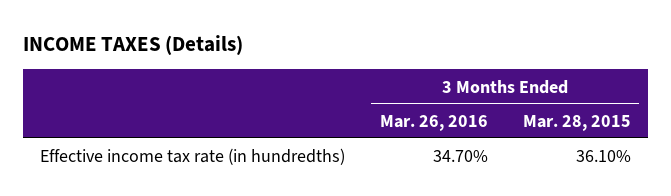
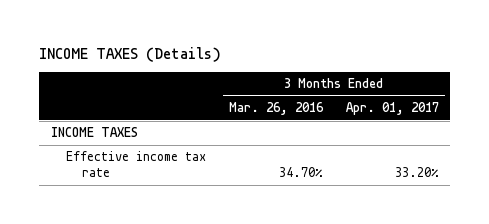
- | 3 Months Ended Mar. 26, 2016 | 3 Months Ended Mar. 28, 2015
+ | 3 Months Ended Mar. 26, 2016 | 3 Months Ended Apr. 01, 2017
- Effective income tax rate (in hundredths) | 34.70% | 36.10%
+ INCOME TAXES
+ Effective income tax rate | 34.70% | 33.20%

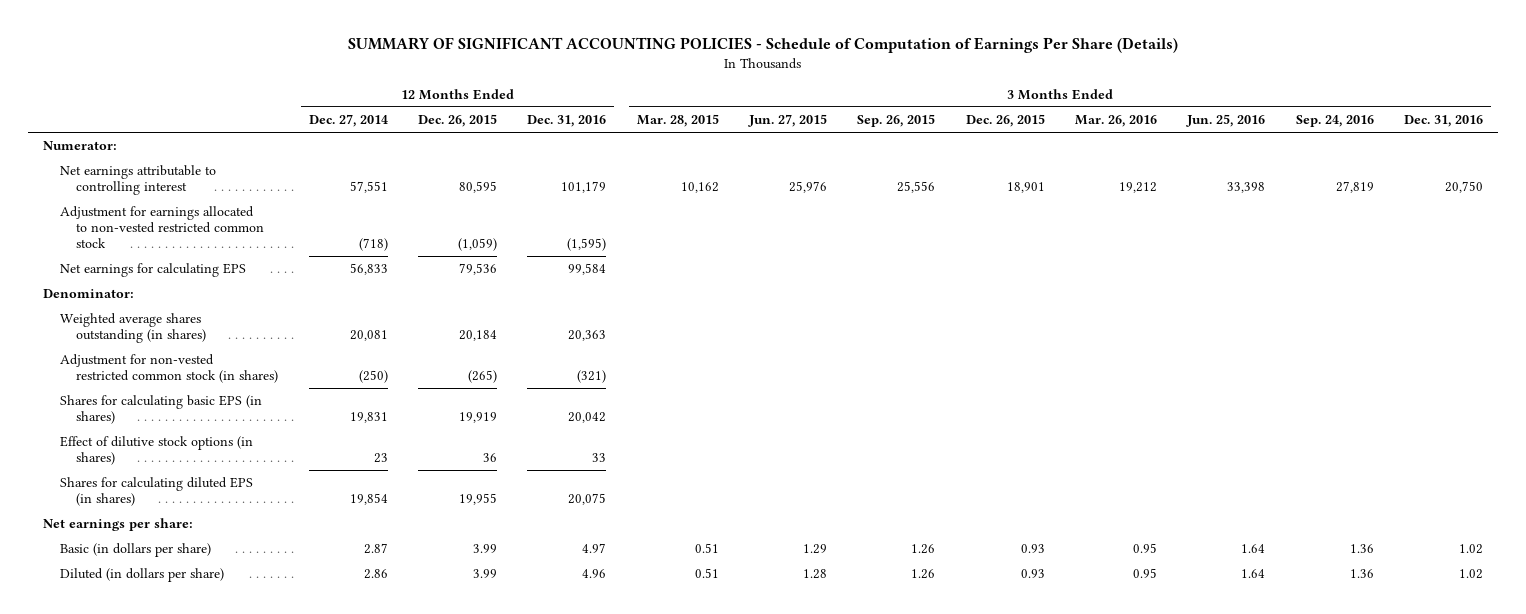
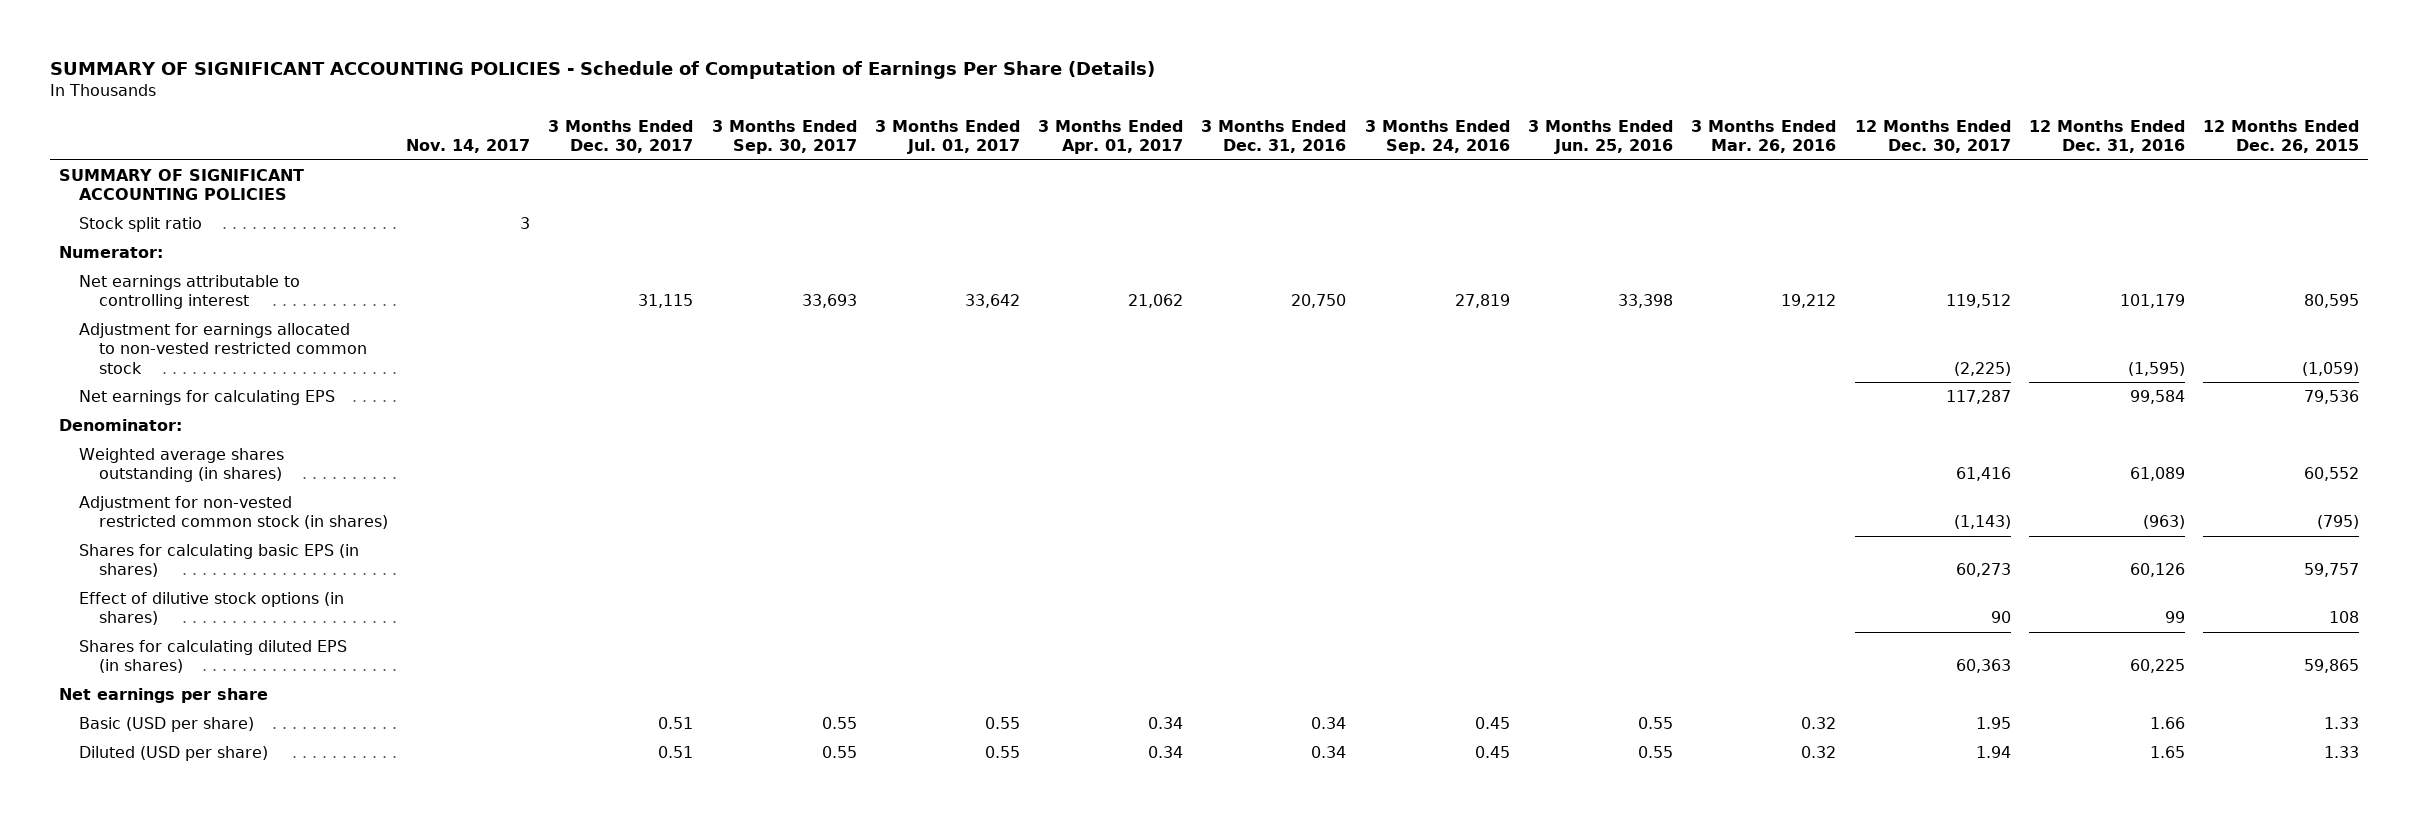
- | 12 Months Ended Dec. 27, 2014 | 12 Months Ended Dec. 26, 2015 | 12 Months Ended Dec. 31, 2016 | 3 Months Ended Mar. 28, 2015 | 3 Months Ended Jun. 27, 2015 | 3 Months Ended Sep. 26, 2015 | 3 Months Ended Dec. 26, 2015 | 3 Months Ended Mar. 26, 2016 | 3 Months Ended Jun. 25, 2016 | 3 Months Ended Sep. 24, 2016 | 3 Months Ended Dec. 31, 2016
+ | Nov. 14, 2017 | 3 Months Ended Dec. 30, 2017 | 3 Months Ended Sep. 30, 2017 | 3 Months Ended Jul. 01, 2017 | 3 Months Ended Apr. 01, 2017 | 3 Months Ended Dec. 31, 2016 | 3 Months Ended Sep. 24, 2016 | 3 Months Ended Jun. 25, 2016 | 3 Months Ended Mar. 26, 2016 | 12 Months Ended Dec. 30, 2017 | 12 Months Ended Dec. 31, 2016 | 12 Months Ended Dec. 26, 2015
+ SUMMARY OF SIGNIFICANT ACCOUNTING POLICIES
+ Stock split ratio | 3 | | | | | | | | | | |
- Weighted average shares outstanding (in shares) | 20,081 | 20,184 | 20,363 | | | | | | | |
- Adjustment for non-vested restricted common stock (in shares) | (250) | (265) | (321) | | | | | | | |
- Shares for calculating basic EPS (in shares) | 19,831 | 19,919 | 20,042 | | | | | | | |
- Effect of dilutive stock options (in shares) | 23 | 36 | 33 | | | | | | | |
- Shares for calculating diluted EPS (in shares) | 19,854 | 19,955 | 20,075 | | | | | | | |
- Net earnings per share:
- Basic (in dollars per share) | 2.87 | 3.99 | 4.97 | 0.51 | 1.29 | 1.26 | 0.93 | 0.95 | 1.64 | 1.36 | 1.02
- Diluted (in dollars per share) | 2.86 | 3.99 | 4.96 | 0.51 | 1.28 | 1.26 | 0.93 | 0.95 | 1.64 | 1.36 | 1.02
+ Weighted average shares outstanding (in shares) | | | | | | | | | | 61,416 | 61,089 | 60,552
+ Adjustment for non-vested restricted common stock (in shares) | | | | | | | | | | (1,143) | (963) | (795)
+ Shares for calculating basic EPS (in shares) | | | | | | | | | | 60,273 | 60,126 | 59,757
+ Effect of dilutive stock options (in shares) | | | | | | | | | | 90 | 99 | 108
+ Shares for calculating diluted EPS (in shares) | | | | | | | | | | 60,363 | 60,225 | 59,865
+ Net earnings per share
+ Basic (USD per share) | | 0.51 | 0.55 | 0.55 | 0.34 | 0.34 | 0.45 | 0.55 | 0.32 | 1.95 | 1.66 | 1.33
+ Diluted (USD per share) | | 0.51 | 0.55 | 0.55 | 0.34 | 0.34 | 0.45 | 0.55 | 0.32 | 1.94 | 1.65 | 1.33

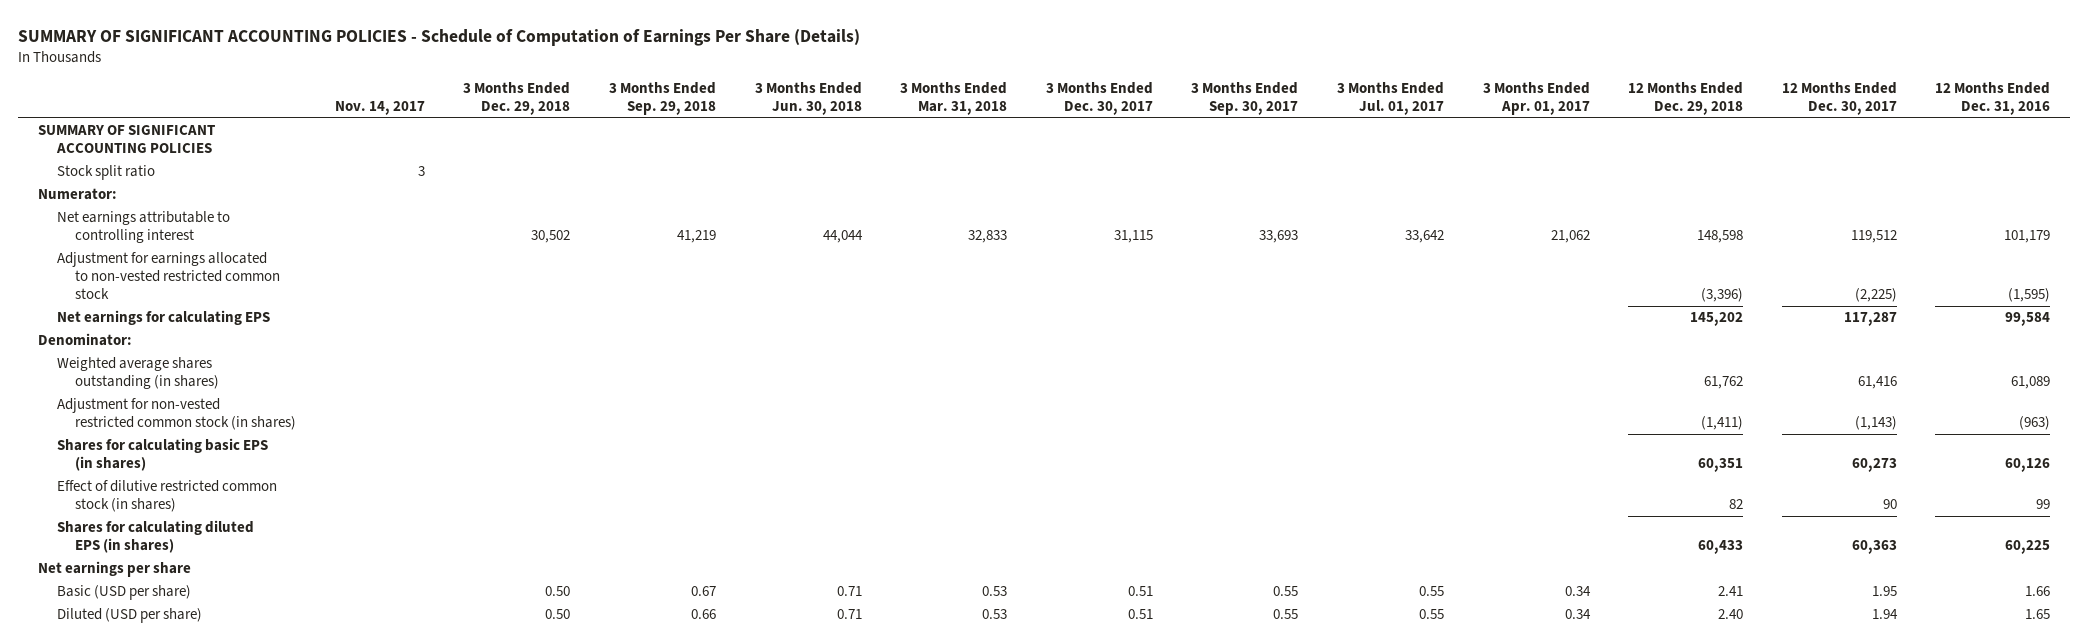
- | Nov. 14, 2017 | 3 Months Ended Dec. 30, 2017 | 3 Months Ended Sep. 30, 2017 | 3 Months Ended Jul. 01, 2017 | 3 Months Ended Apr. 01, 2017 | 3 Months Ended Dec. 31, 2016 | 3 Months Ended Sep. 24, 2016 | 3 Months Ended Jun. 25, 2016 | 3 Months Ended Mar. 26, 2016 | 12 Months Ended Dec. 30, 2017 | 12 Months Ended Dec. 31, 2016 | 12 Months Ended Dec. 26, 2015
+ | Nov. 14, 2017 | 3 Months Ended Dec. 29, 2018 | 3 Months Ended Sep. 29, 2018 | 3 Months Ended Jun. 30, 2018 | 3 Months Ended Mar. 31, 2018 | 3 Months Ended Dec. 30, 2017 | 3 Months Ended Sep. 30, 2017 | 3 Months Ended Jul. 01, 2017 | 3 Months Ended Apr. 01, 2017 | 12 Months Ended Dec. 29, 2018 | 12 Months Ended Dec. 30, 2017 | 12 Months Ended Dec. 31, 2016
- Effect of dilutive stock options (in shares) | | | | | | | | | | 90 | 99 | 108
+ Effect of dilutive restricted common stock (in shares) | | | | | | | | | | 82 | 90 | 99

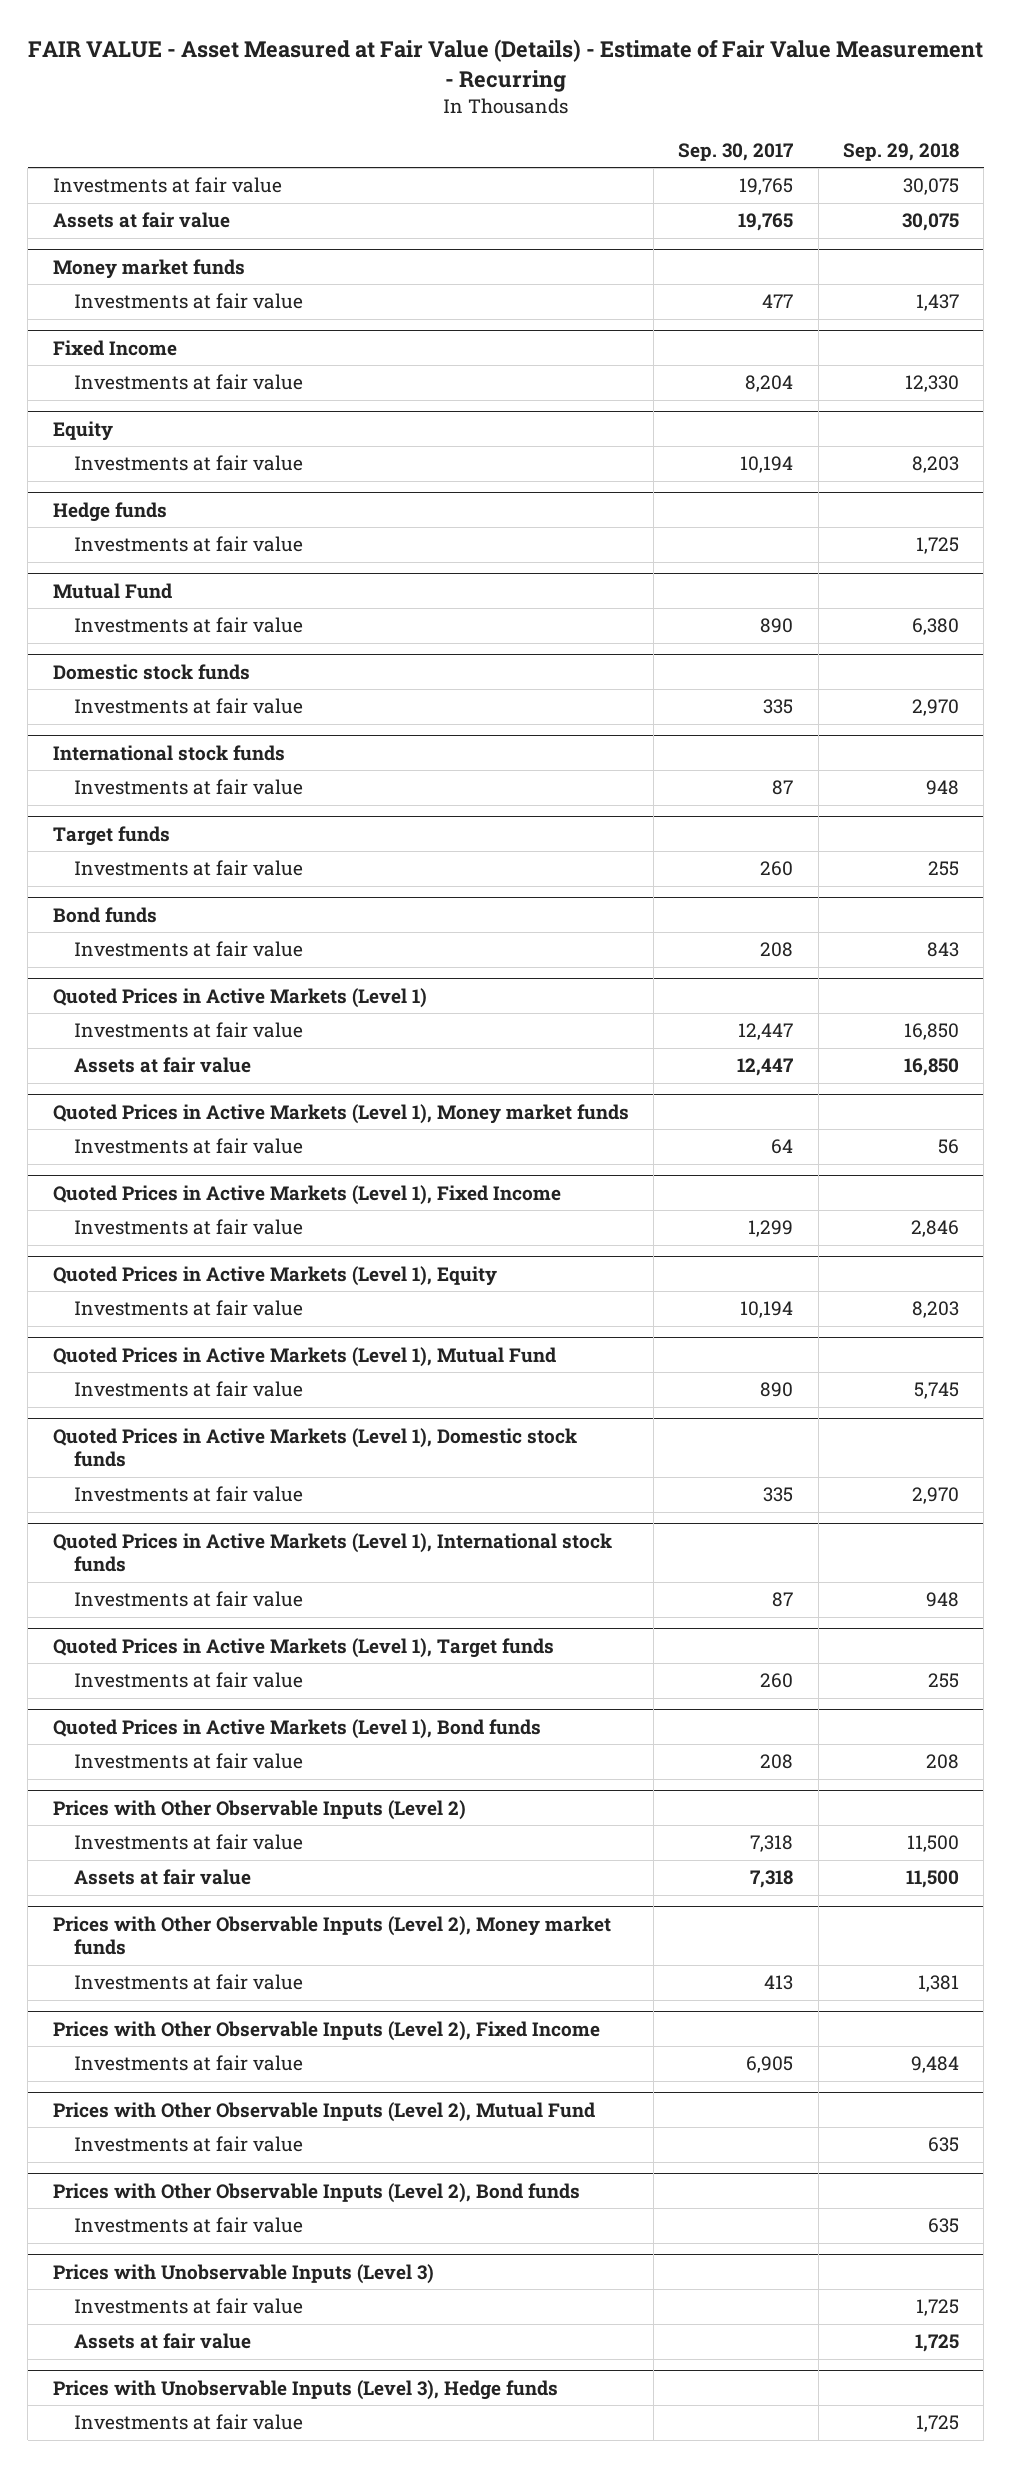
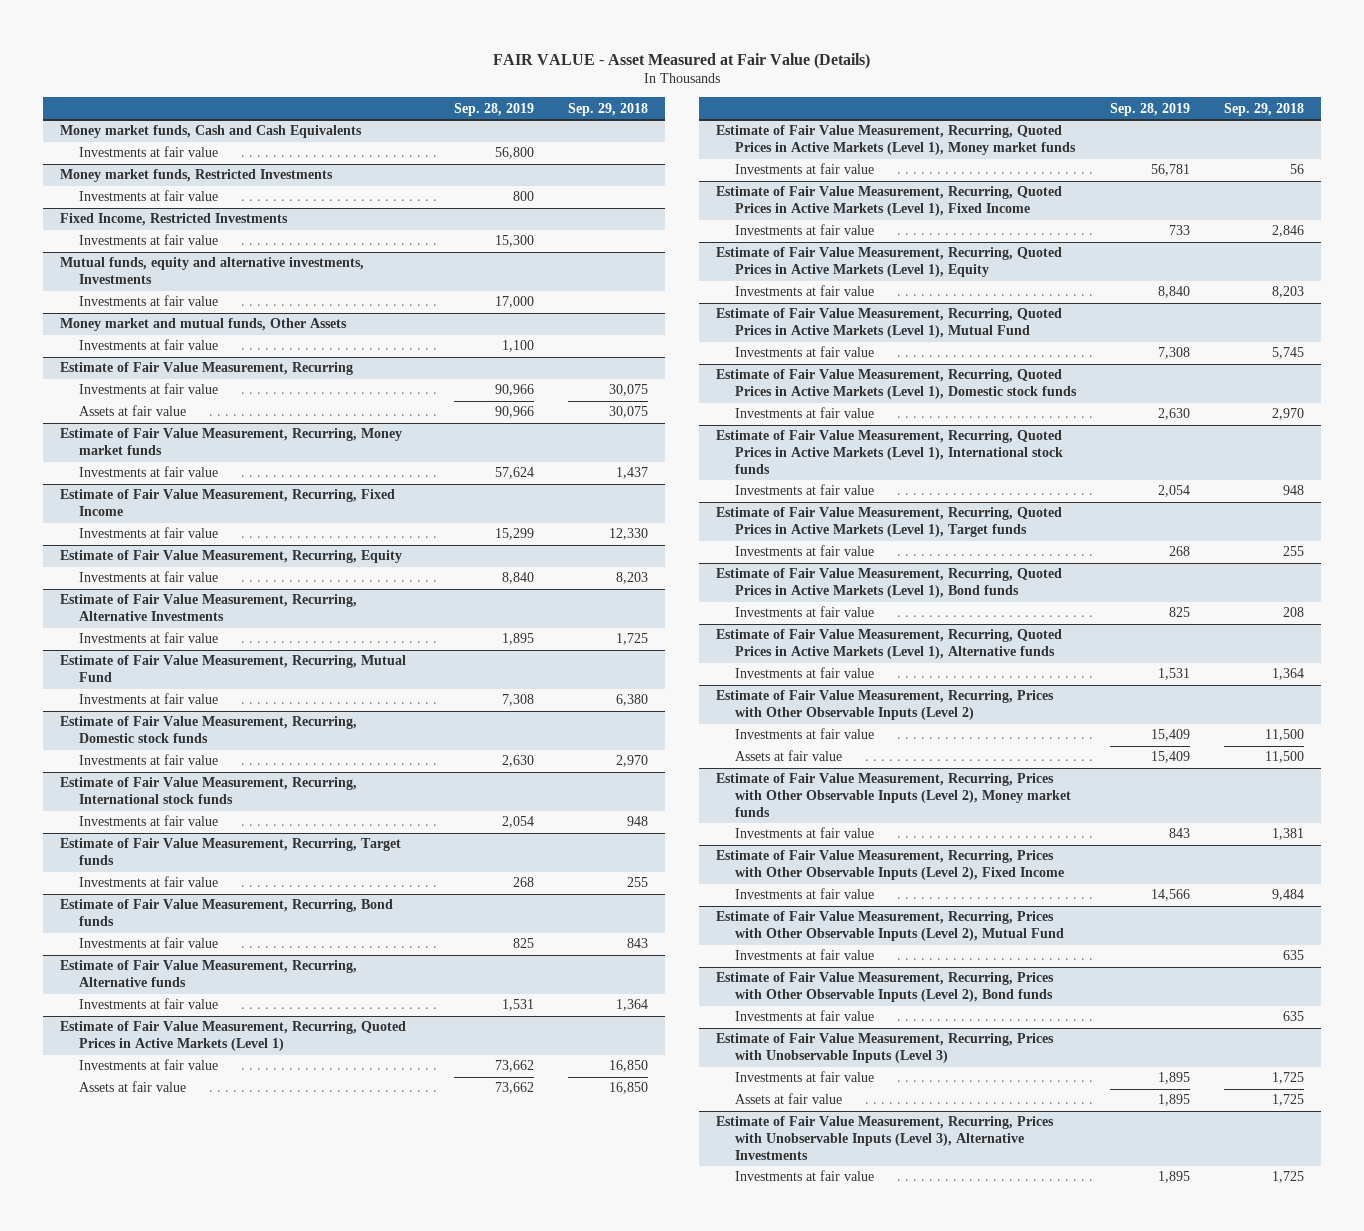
- FAIR VALUE - Asset Measured at Fair Value (Details) - Estimate of Fair Value Measurement - Recurring
+ FAIR VALUE - Asset Measured at Fair Value (Details)
- | Sep. 30, 2017 | Sep. 29, 2018
+ | Sep. 28, 2019 | Sep. 29, 2018
+ Money market funds, Cash and Cash Equivalents
+ Investments at fair value | 56,800 |
+ Money market funds, Restricted Investments
+ Investments at fair value | 800 |
+ Fixed Income, Restricted Investments
+ Investments at fair value | 15,300 |
+ Mutual funds, equity and alternative investments, Investments
+ Investments at fair value | 17,000 |
+ Money market and mutual funds, Other Assets
+ Investments at fair value | 1,100 |
+ Estimate of Fair Value Measurement, Recurring
- Money market funds
+ Estimate of Fair Value Measurement, Recurring, Money market funds
- Fixed Income
+ Estimate of Fair Value Measurement, Recurring, Fixed Income
- Equity
+ Estimate of Fair Value Measurement, Recurring, Equity
- Hedge funds
+ Estimate of Fair Value Measurement, Recurring, Alternative Investments
- Mutual Fund
+ Estimate of Fair Value Measurement, Recurring, Mutual Fund
- Domestic stock funds
+ Estimate of Fair Value Measurement, Recurring, Domestic stock funds
- International stock funds
+ Estimate of Fair Value Measurement, Recurring, International stock funds
- Target funds
+ Estimate of Fair Value Measurement, Recurring, Target funds
- Bond funds
+ Estimate of Fair Value Measurement, Recurring, Bond funds
- Quoted Prices in Active Markets (Level 1)
+ Estimate of Fair Value Measurement, Recurring, Alternative funds
+ Investments at fair value | 1,531 | 1,364
+ Estimate of Fair Value Measurement, Recurring, Quoted Prices in Active Markets (Level 1)
- Quoted Prices in Active Markets (Level 1), Money market funds
+ Estimate of Fair Value Measurement, Recurring, Quoted Prices in Active Markets (Level 1), Money market funds
- Quoted Prices in Active Markets (Level 1), Fixed Income
+ Estimate of Fair Value Measurement, Recurring, Quoted Prices in Active Markets (Level 1), Fixed Income
- Quoted Prices in Active Markets (Level 1), Equity
+ Estimate of Fair Value Measurement, Recurring, Quoted Prices in Active Markets (Level 1), Equity
- Quoted Prices in Active Markets (Level 1), Mutual Fund
+ Estimate of Fair Value Measurement, Recurring, Quoted Prices in Active Markets (Level 1), Mutual Fund
- Quoted Prices in Active Markets (Level 1), Domestic stock funds
+ Estimate of Fair Value Measurement, Recurring, Quoted Prices in Active Markets (Level 1), Domestic stock funds
- Quoted Prices in Active Markets (Level 1), International stock funds
+ Estimate of Fair Value Measurement, Recurring, Quoted Prices in Active Markets (Level 1), International stock funds
- Quoted Prices in Active Markets (Level 1), Target funds
+ Estimate of Fair Value Measurement, Recurring, Quoted Prices in Active Markets (Level 1), Target funds
- Quoted Prices in Active Markets (Level 1), Bond funds
+ Estimate of Fair Value Measurement, Recurring, Quoted Prices in Active Markets (Level 1), Bond funds
- Prices with Other Observable Inputs (Level 2)
+ Estimate of Fair Value Measurement, Recurring, Quoted Prices in Active Markets (Level 1), Alternative funds
+ Investments at fair value | 1,531 | 1,364
+ Estimate of Fair Value Measurement, Recurring, Prices with Other Observable Inputs (Level 2)
- Prices with Other Observable Inputs (Level 2), Money market funds
+ Estimate of Fair Value Measurement, Recurring, Prices with Other Observable Inputs (Level 2), Money market funds
- Prices with Other Observable Inputs (Level 2), Fixed Income
+ Estimate of Fair Value Measurement, Recurring, Prices with Other Observable Inputs (Level 2), Fixed Income
- Prices with Other Observable Inputs (Level 2), Mutual Fund
+ Estimate of Fair Value Measurement, Recurring, Prices with Other Observable Inputs (Level 2), Mutual Fund
- Prices with Other Observable Inputs (Level 2), Bond funds
+ Estimate of Fair Value Measurement, Recurring, Prices with Other Observable Inputs (Level 2), Bond funds
- Prices with Unobservable Inputs (Level 3)
+ Estimate of Fair Value Measurement, Recurring, Prices with Unobservable Inputs (Level 3)
- Prices with Unobservable Inputs (Level 3), Hedge funds
+ Estimate of Fair Value Measurement, Recurring, Prices with Unobservable Inputs (Level 3), Alternative Investments

